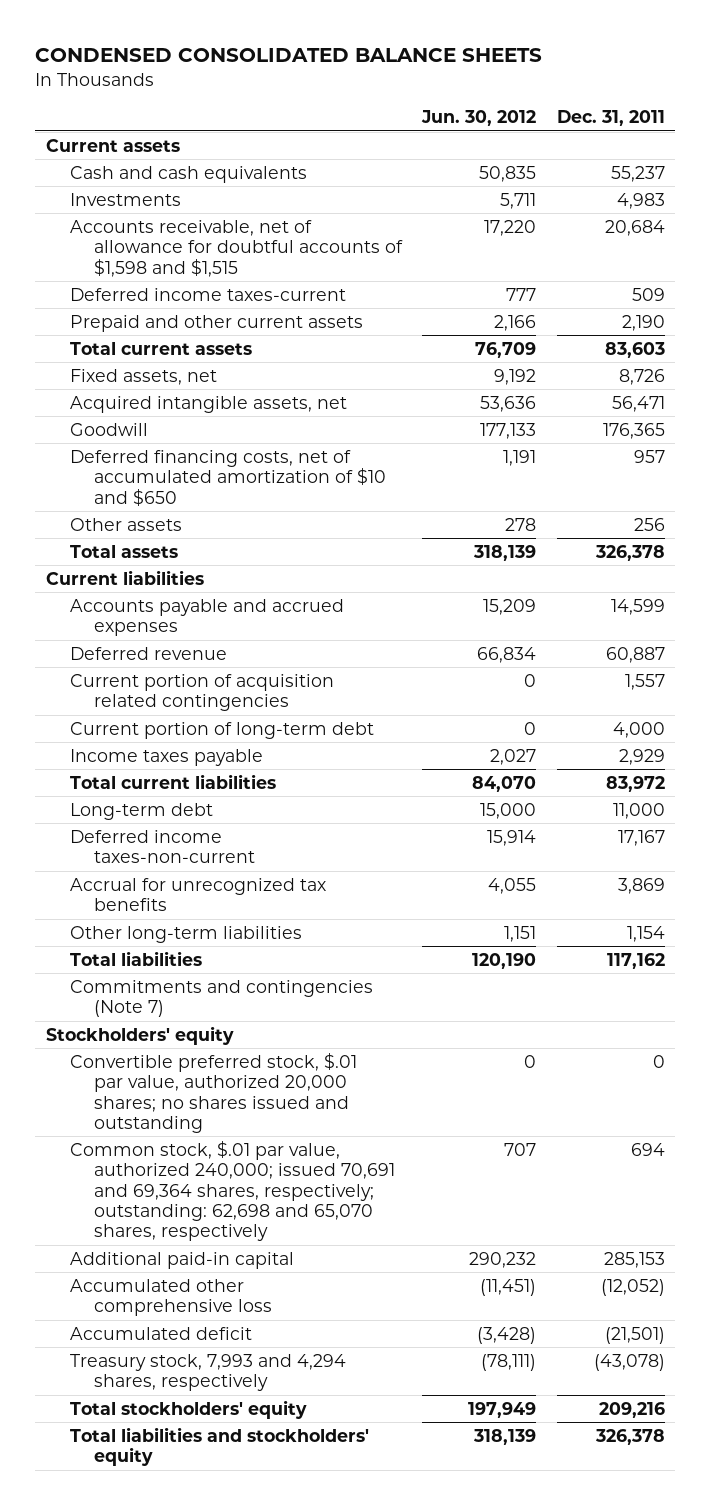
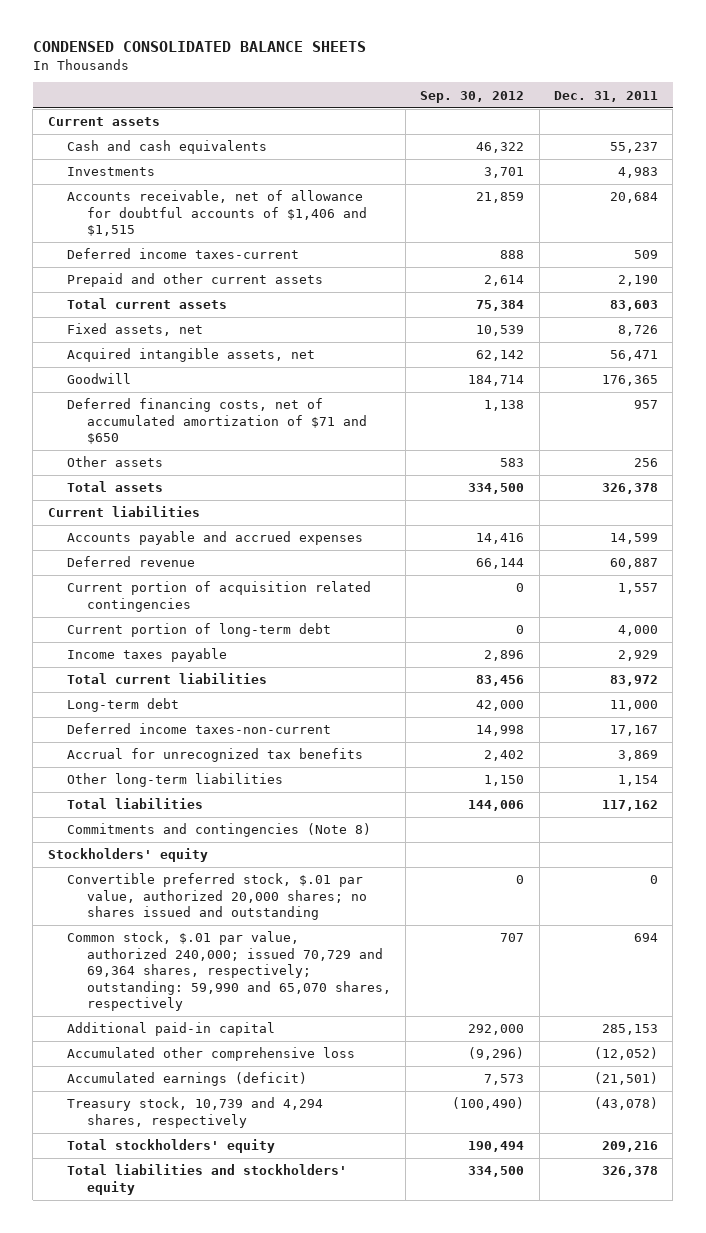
- | Jun. 30, 2012 | Dec. 31, 2011
+ | Sep. 30, 2012 | Dec. 31, 2011
- Accounts receivable, net of allowance for doubtful accounts of $1,598 and $1,515 | 17,220 | 20,684
+ Accounts receivable, net of allowance for doubtful accounts of $1,406 and $1,515 | 21,859 | 20,684
- Deferred financing costs, net of accumulated amortization of $10 and $650 | 1,191 | 957
+ Deferred financing costs, net of accumulated amortization of $71 and $650 | 1,138 | 957
- Commitments and contingencies (Note 7)
+ Commitments and contingencies (Note 8)
- Common stock, $.01 par value, authorized 240,000; issued 70,691 and 69,364 shares, respectively; outstanding: 62,698 and 65,070 shares, respectively | 707 | 694
+ Common stock, $.01 par value, authorized 240,000; issued 70,729 and 69,364 shares, respectively; outstanding: 59,990 and 65,070 shares, respectively | 707 | 694
- Accumulated deficit | (3,428) | (21,501)
- Treasury stock, 7,993 and 4,294 shares, respectively | (78,111) | (43,078)
+ Accumulated earnings (deficit) | 7,573 | (21,501)
+ Treasury stock, 10,739 and 4,294 shares, respectively | (100,490) | (43,078)

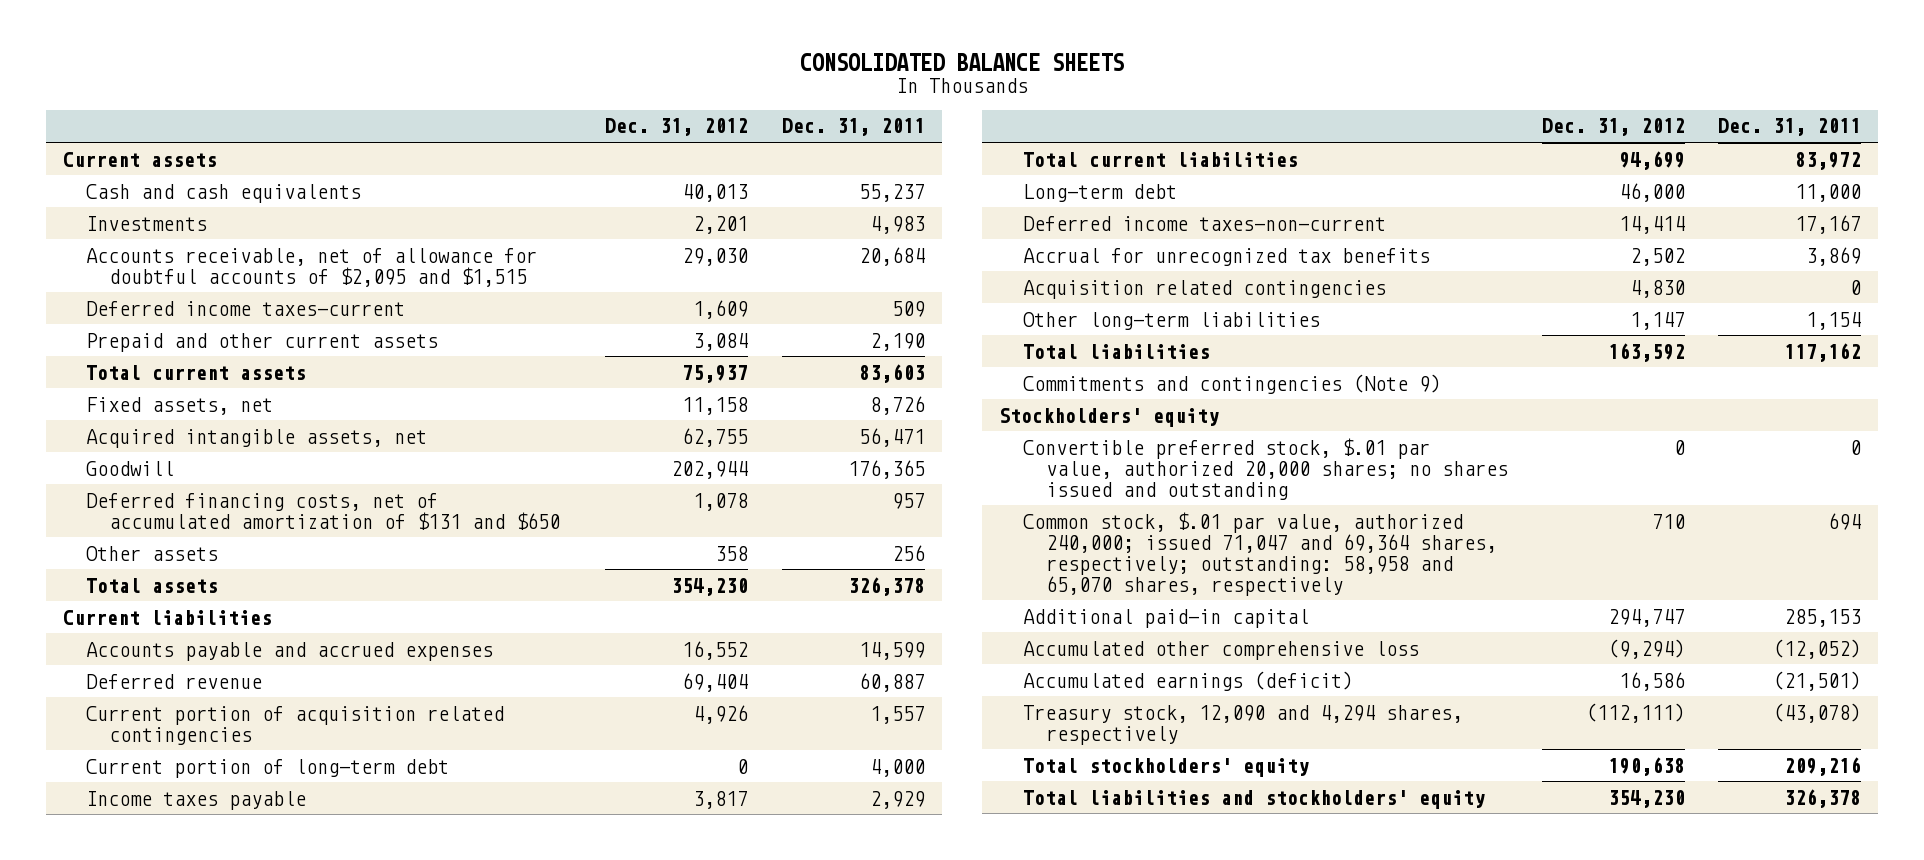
- CONDENSED CONSOLIDATED BALANCE SHEETS
+ CONSOLIDATED BALANCE SHEETS
- | Sep. 30, 2012 | Dec. 31, 2011
+ | Dec. 31, 2012 | Dec. 31, 2011
- Accounts receivable, net of allowance for doubtful accounts of $1,406 and $1,515 | 21,859 | 20,684
+ Accounts receivable, net of allowance for doubtful accounts of $2,095 and $1,515 | 29,030 | 20,684
- Deferred financing costs, net of accumulated amortization of $71 and $650 | 1,138 | 957
+ Deferred financing costs, net of accumulated amortization of $131 and $650 | 1,078 | 957
+ Acquisition related contingencies | 4,830 | 0
- Commitments and contingencies (Note 8)
+ Commitments and contingencies (Note 9)
- Common stock, $.01 par value, authorized 240,000; issued 70,729 and 69,364 shares, respectively; outstanding: 59,990 and 65,070 shares, respectively | 707 | 694
+ Common stock, $.01 par value, authorized 240,000; issued 71,047 and 69,364 shares, respectively; outstanding: 58,958 and 65,070 shares, respectively | 710 | 694
- Treasury stock, 10,739 and 4,294 shares, respectively | (100,490) | (43,078)
+ Treasury stock, 12,090 and 4,294 shares, respectively | (112,111) | (43,078)

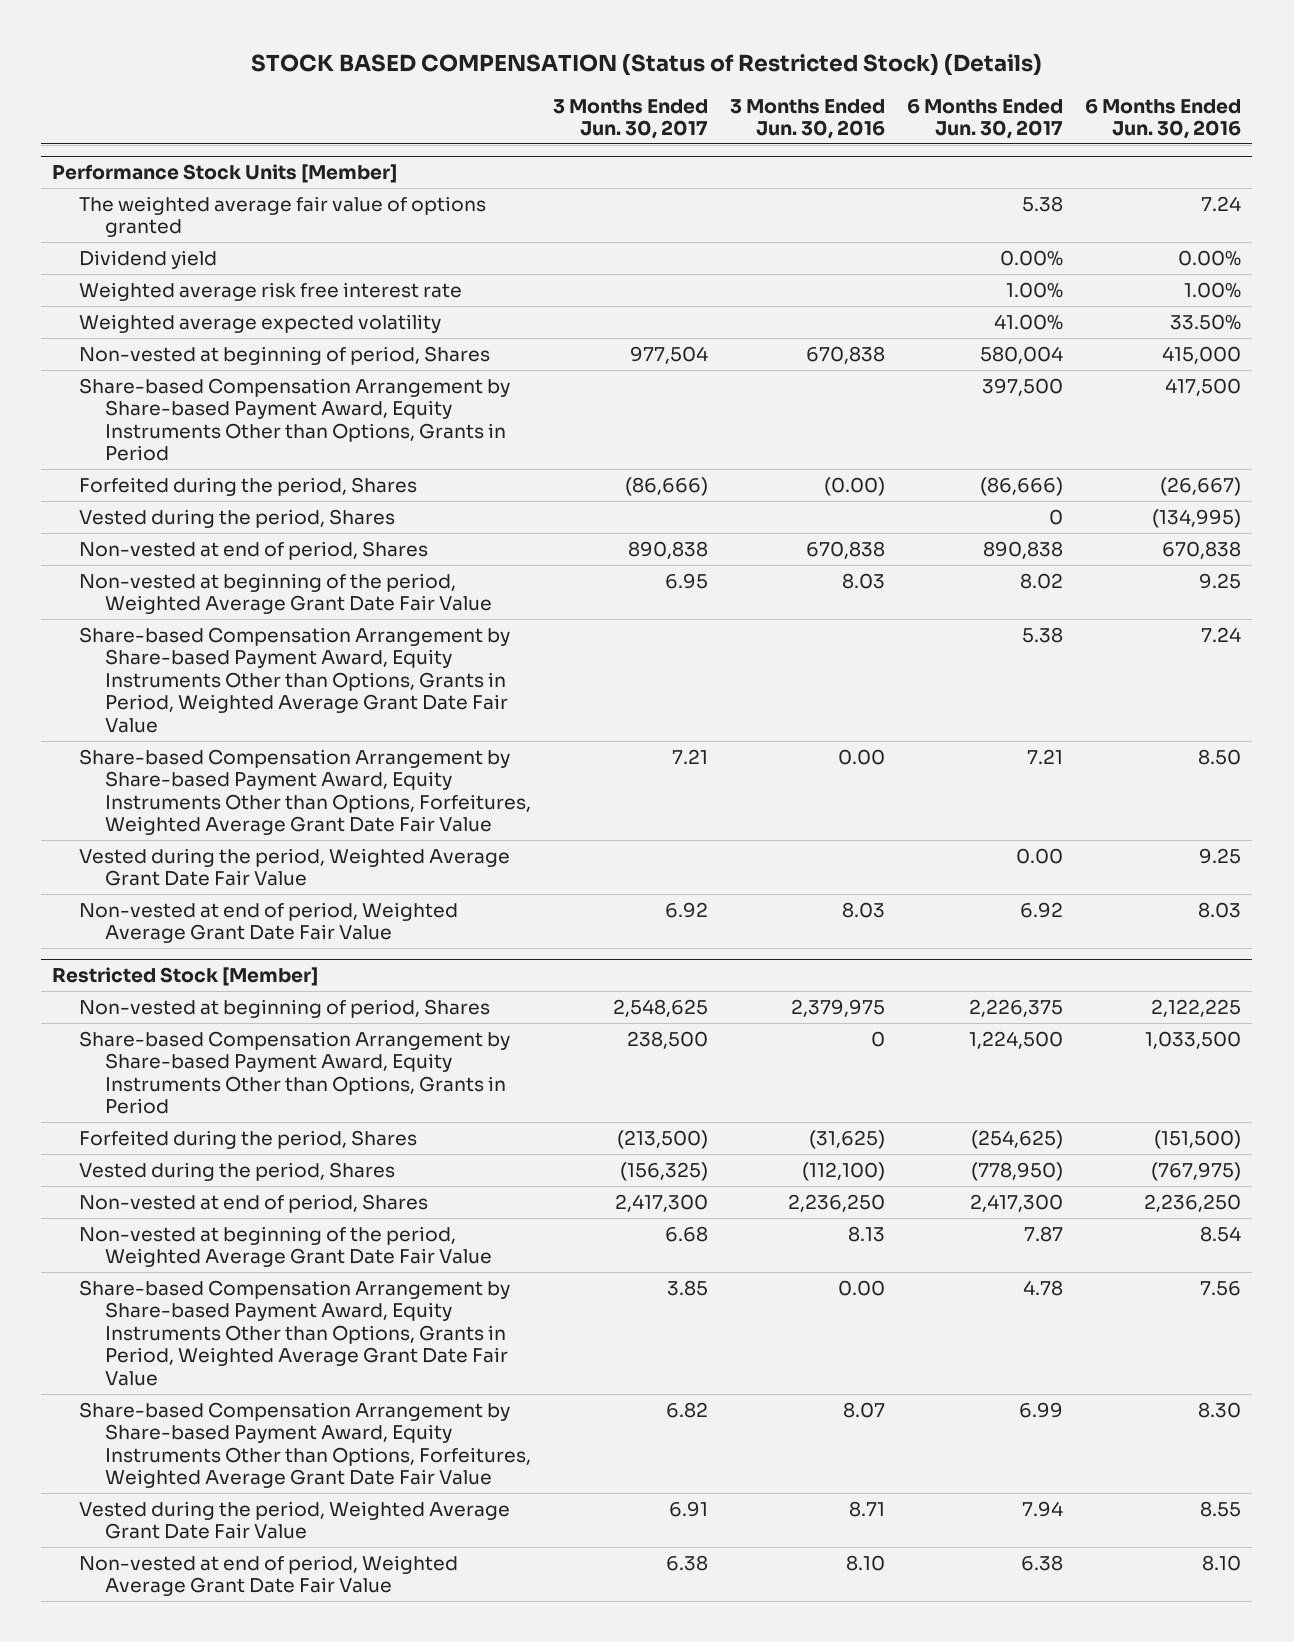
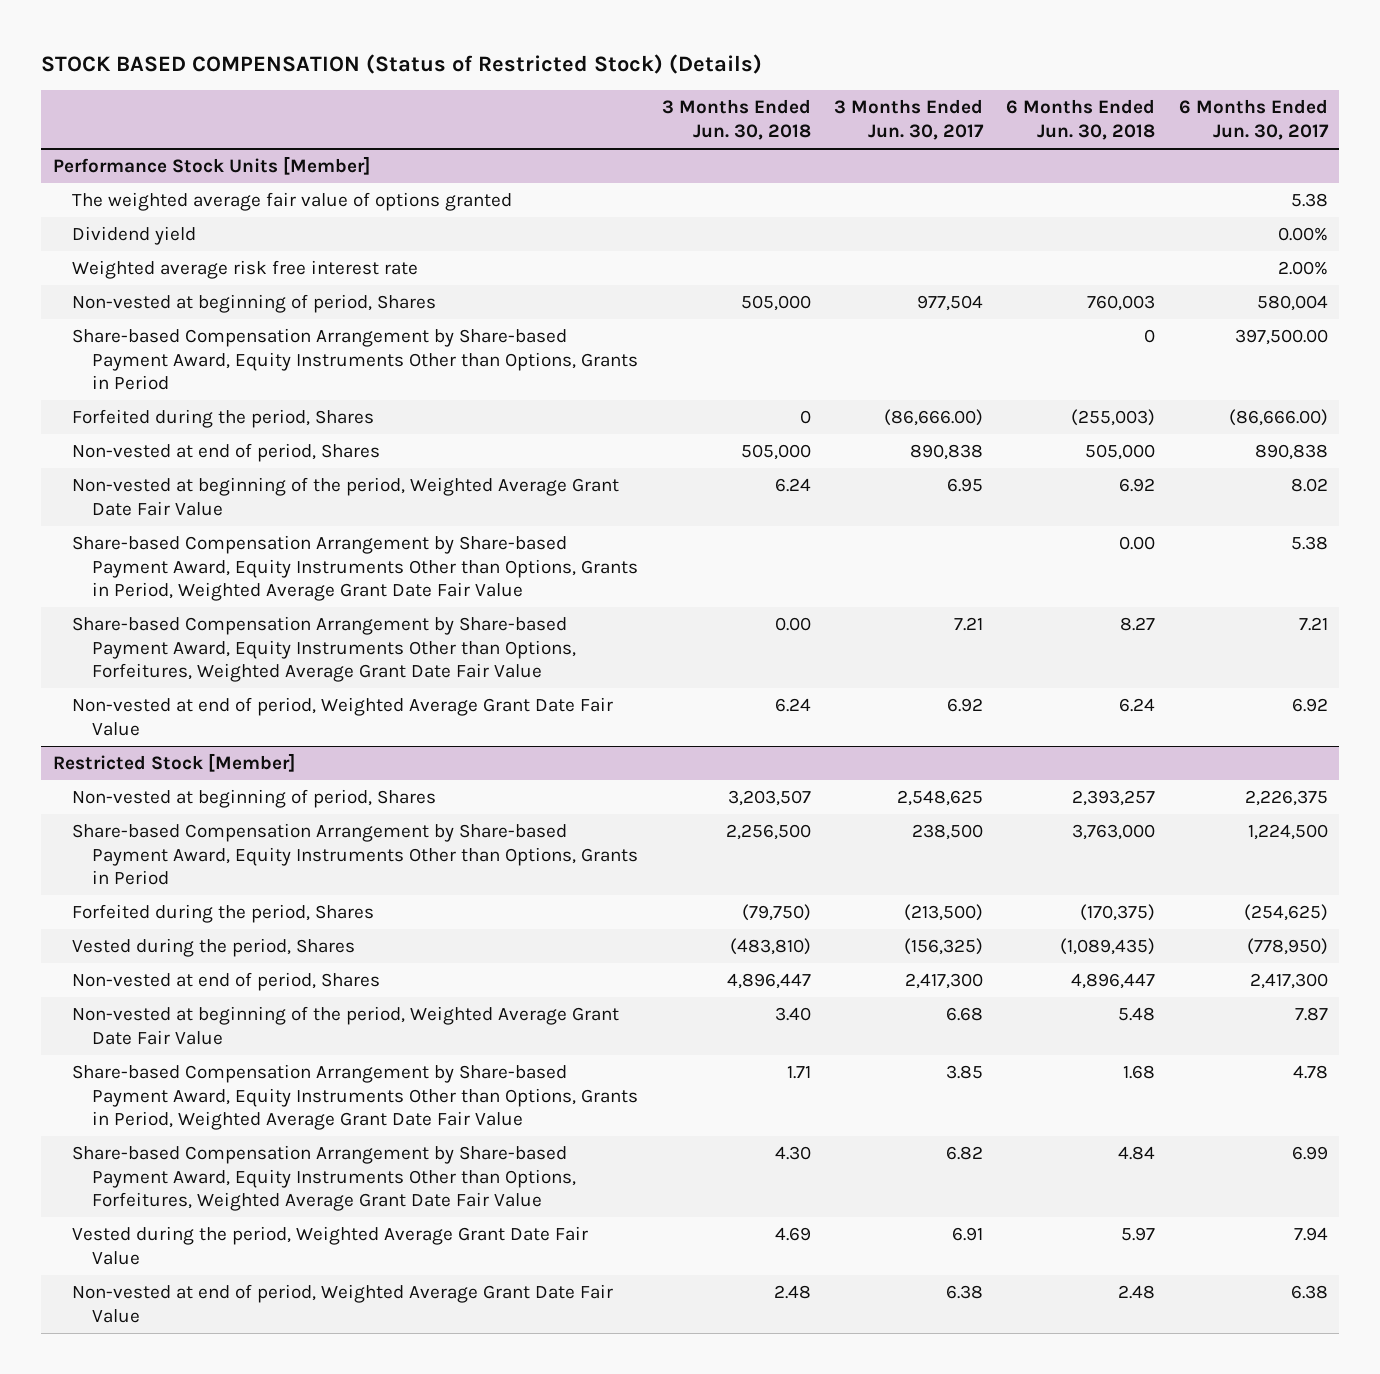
- | 3 Months Ended Jun. 30, 2017 | 3 Months Ended Jun. 30, 2016 | 6 Months Ended Jun. 30, 2017 | 6 Months Ended Jun. 30, 2016
+ | 3 Months Ended Jun. 30, 2018 | 3 Months Ended Jun. 30, 2017 | 6 Months Ended Jun. 30, 2018 | 6 Months Ended Jun. 30, 2017
@ Performance Stock Units [Member]
- Weighted average risk free interest rate | | | 1.00% | 1.00%
- Weighted average expected volatility | | | 41.00% | 33.50%
+ Weighted average risk free interest rate | | | | 2.00%
- Share-based Compensation Arrangement by Share-based Payment Award, Equity Instruments Other than Options, Grants in Period | | | 397,500 | 417,500
- Forfeited during the period, Shares | (86,666) | (0.00) | (86,666) | (26,667)
- Vested during the period, Shares | | | 0 | (134,995)
+ Share-based Compensation Arrangement by Share-based Payment Award, Equity Instruments Other than Options, Grants in Period | | | 0 | 397,500.00
+ Forfeited during the period, Shares | 0 | (86,666.00) | (255,003) | (86,666.00)
- Vested during the period, Weighted Average Grant Date Fair Value | | | 0.00 | 9.25

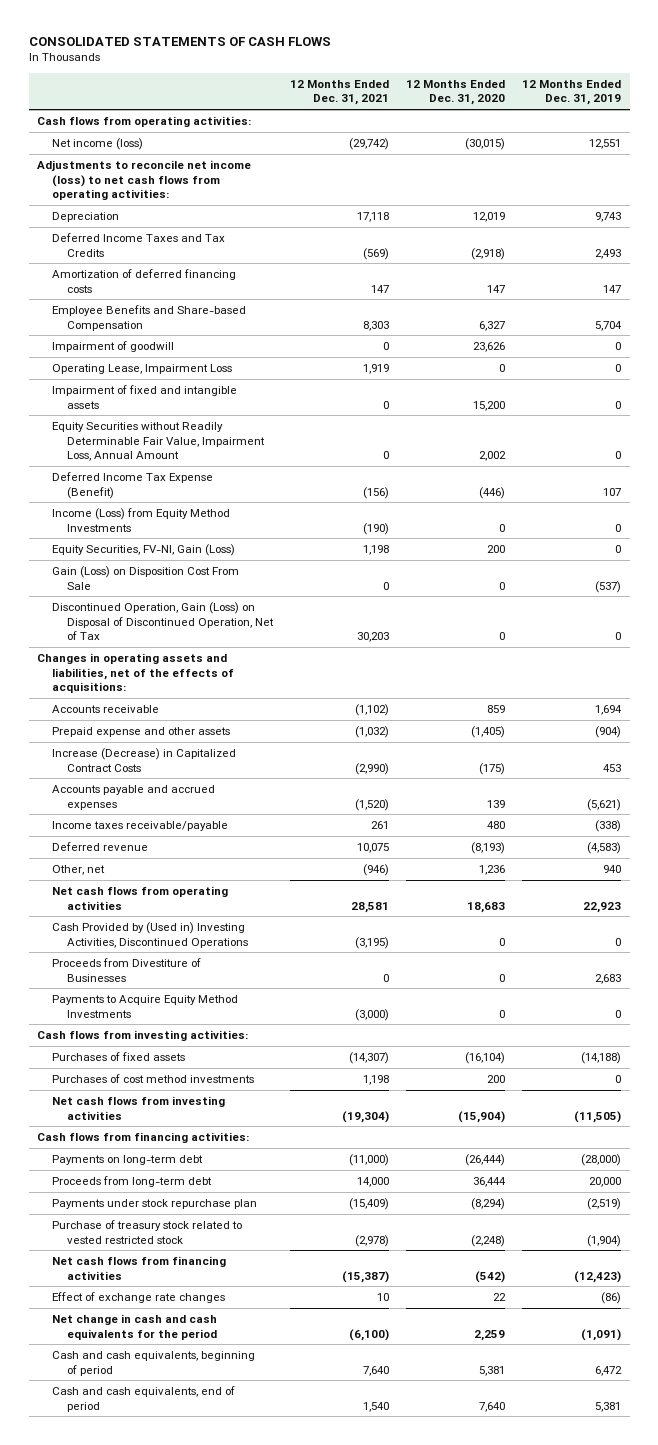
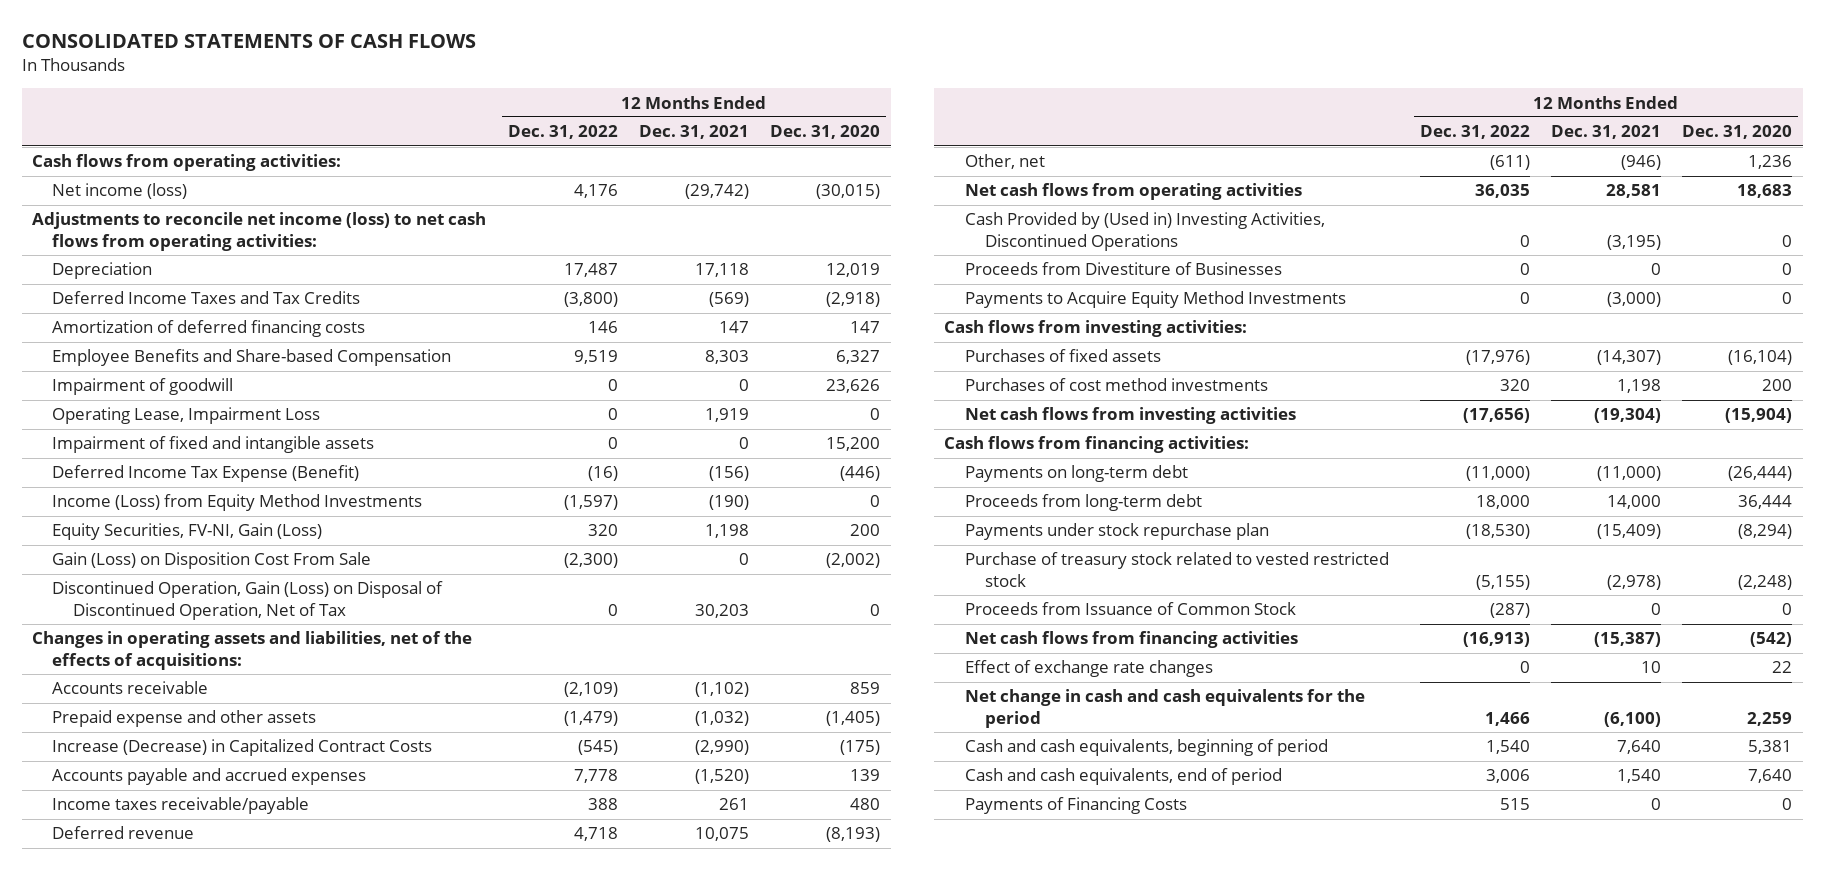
- | 12 Months Ended Dec. 31, 2021 | 12 Months Ended Dec. 31, 2020 | 12 Months Ended Dec. 31, 2019
+ | 12 Months Ended Dec. 31, 2022 | 12 Months Ended Dec. 31, 2021 | 12 Months Ended Dec. 31, 2020
- Equity Securities without Readily Determinable Fair Value, Impairment Loss, Annual Amount | 0 | 2,002 | 0
- Gain (Loss) on Disposition Cost From Sale | 0 | 0 | (537)
+ Gain (Loss) on Disposition Cost From Sale | (2,300) | 0 | (2,002)
+ Proceeds from Issuance of Common Stock | (287) | 0 | 0
+ Payments of Financing Costs | 515 | 0 | 0

